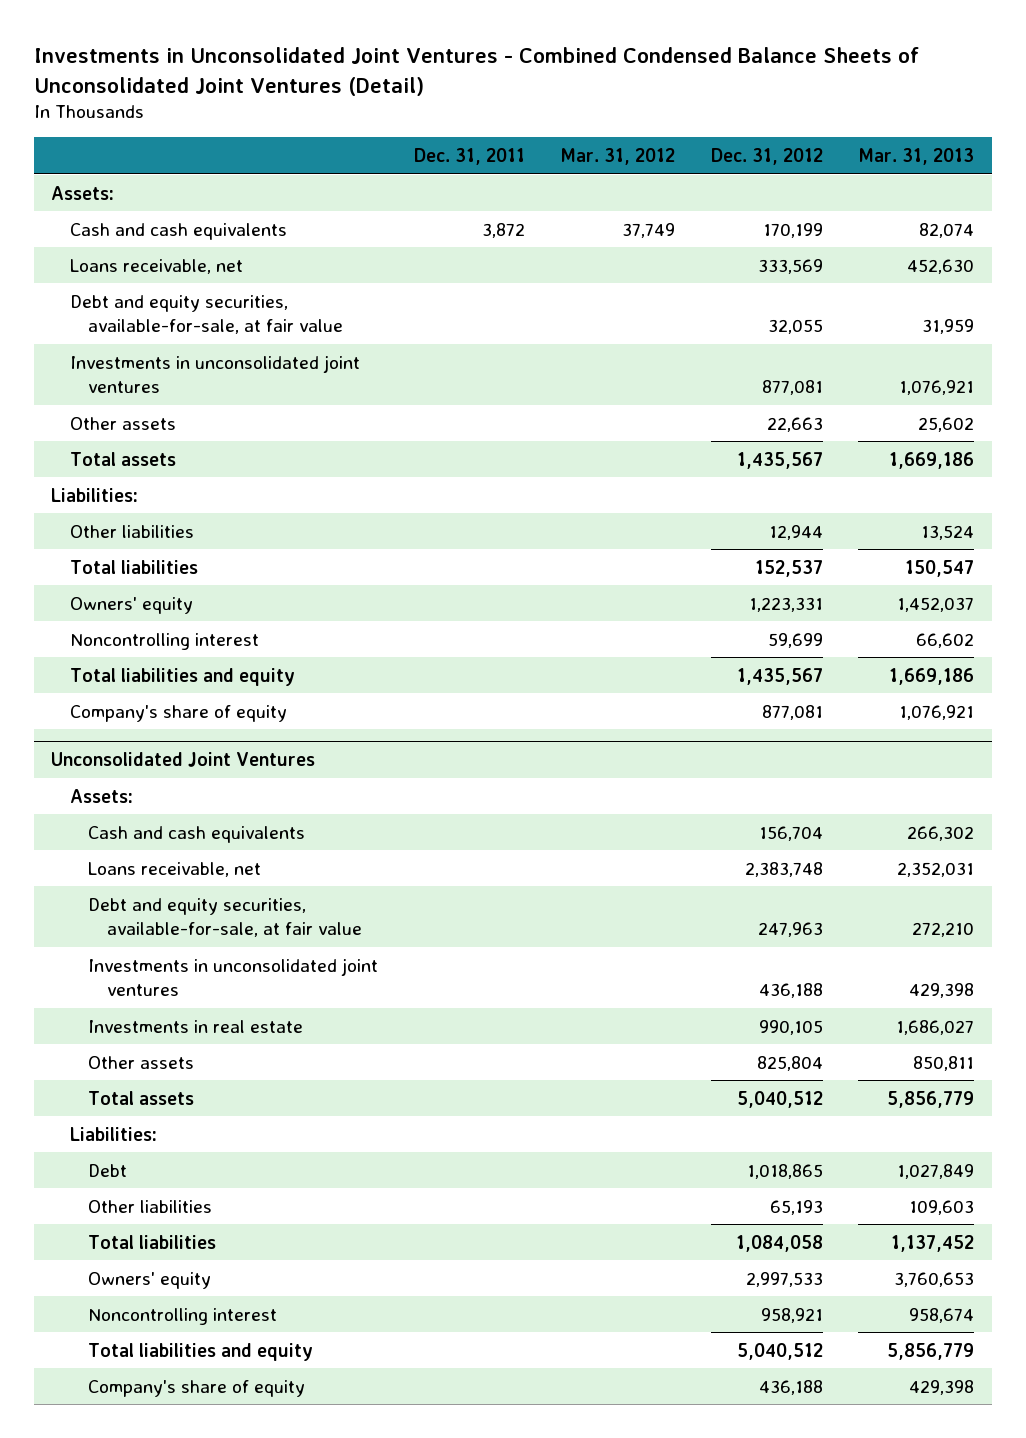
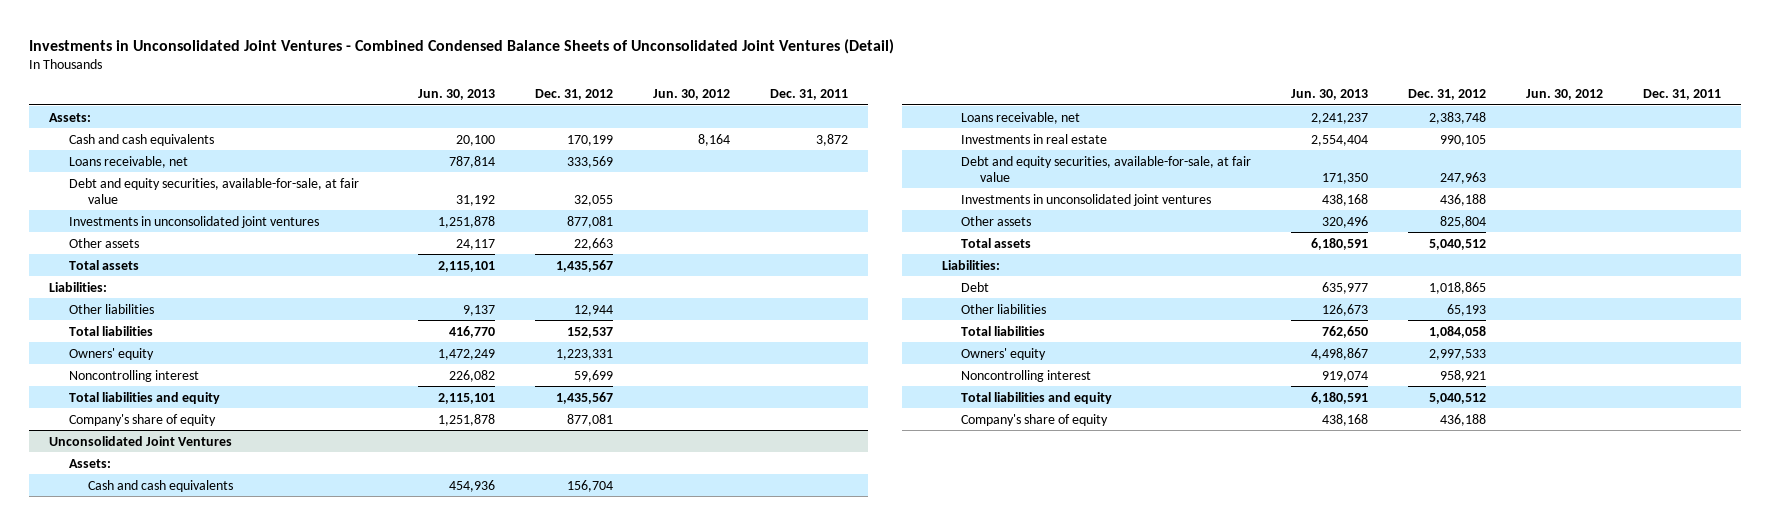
- | Dec. 31, 2011 | Mar. 31, 2012 | Dec. 31, 2012 | Mar. 31, 2013
+ | Jun. 30, 2013 | Dec. 31, 2012 | Jun. 30, 2012 | Dec. 31, 2011
@ Unconsolidated Joint Ventures
moved up: Investments in real estate | 2,554,404 | 990,105 | |

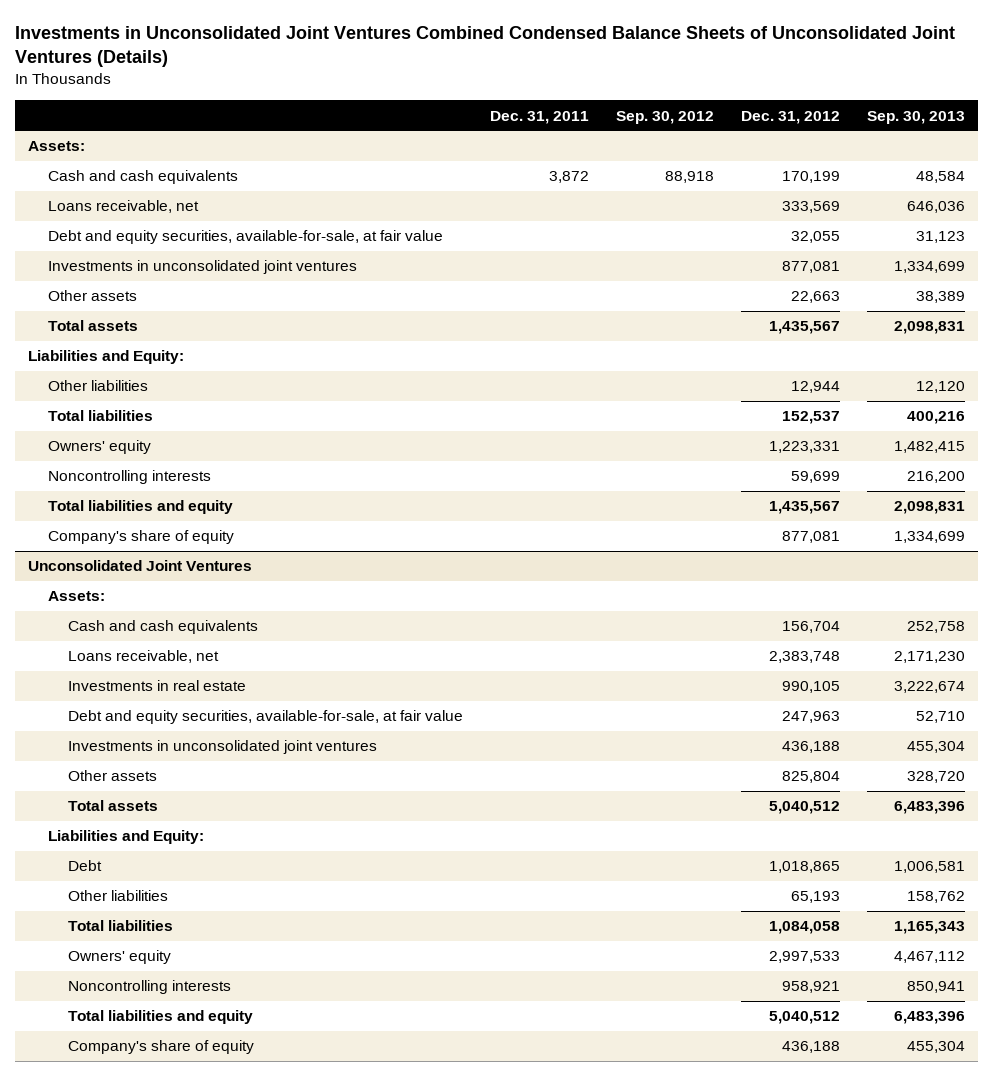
- Investments in Unconsolidated Joint Ventures - Combined Condensed Balance Sheets of Unconsolidated Joint Ventures (Detail)
+ Investments in Unconsolidated Joint Ventures Combined Condensed Balance Sheets of Unconsolidated Joint Ventures (Details)
- | Jun. 30, 2013 | Dec. 31, 2012 | Jun. 30, 2012 | Dec. 31, 2011
+ | Dec. 31, 2011 | Sep. 30, 2012 | Dec. 31, 2012 | Sep. 30, 2013
- Liabilities:
+ Liabilities and Equity:
- Noncontrolling interest | 226,082 | 59,699 | |
+ Noncontrolling interests | | | 59,699 | 216,200
@ Unconsolidated Joint Ventures
- Liabilities:
+ Liabilities and Equity:
- Noncontrolling interest | 919,074 | 958,921 | |
+ Noncontrolling interests | | | 958,921 | 850,941

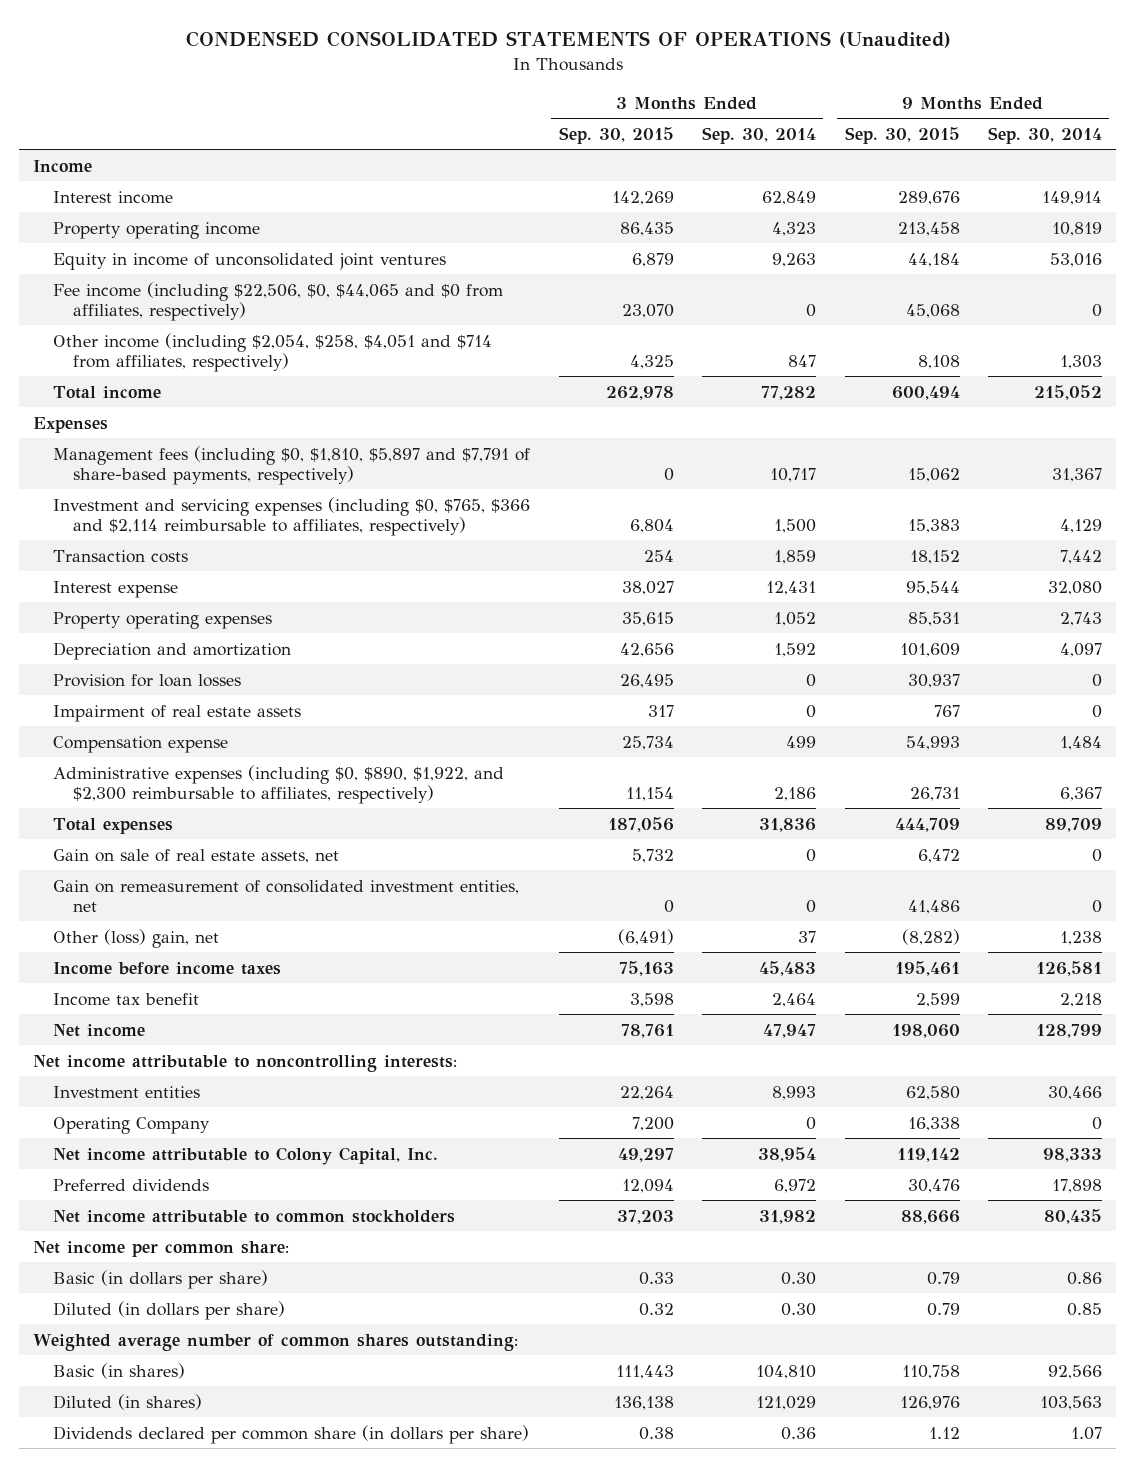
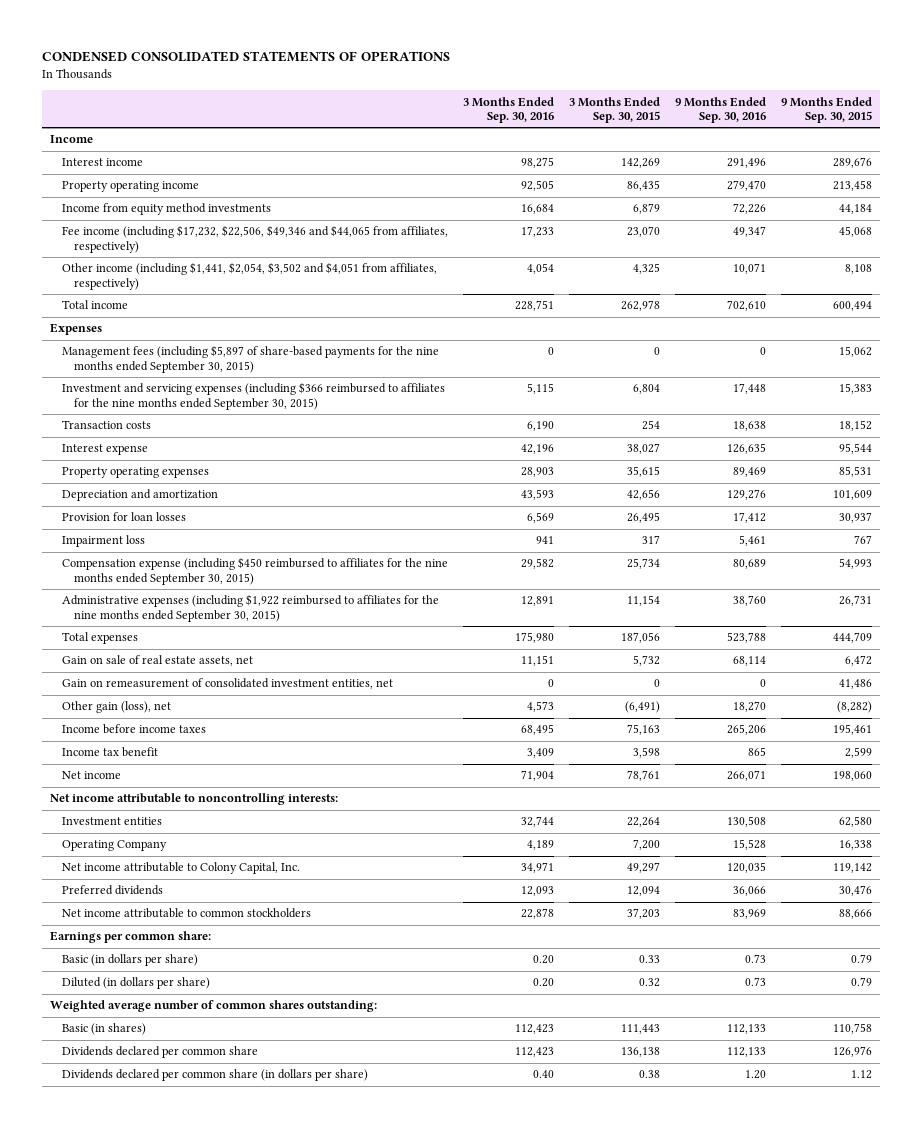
- CONDENSED CONSOLIDATED STATEMENTS OF OPERATIONS (Unaudited)
+ CONDENSED CONSOLIDATED STATEMENTS OF OPERATIONS
- | 3 Months Ended Sep. 30, 2015 | 3 Months Ended Sep. 30, 2014 | 9 Months Ended Sep. 30, 2015 | 9 Months Ended Sep. 30, 2014
+ | 3 Months Ended Sep. 30, 2016 | 3 Months Ended Sep. 30, 2015 | 9 Months Ended Sep. 30, 2016 | 9 Months Ended Sep. 30, 2015
- Equity in income of unconsolidated joint ventures | 6,879 | 9,263 | 44,184 | 53,016
- Fee income (including $22,506, $0, $44,065 and $0 from affiliates, respectively) | 23,070 | 0 | 45,068 | 0
- Other income (including $2,054, $258, $4,051 and $714 from affiliates, respectively) | 4,325 | 847 | 8,108 | 1,303
+ Income from equity method investments | 16,684 | 6,879 | 72,226 | 44,184
+ Fee income (including $17,232, $22,506, $49,346 and $44,065 from affiliates, respectively) | 17,233 | 23,070 | 49,347 | 45,068
+ Other income (including $1,441, $2,054, $3,502 and $4,051 from affiliates, respectively) | 4,054 | 4,325 | 10,071 | 8,108
- Management fees (including $0, $1,810, $5,897 and $7,791 of share-based payments, respectively) | 0 | 10,717 | 15,062 | 31,367
- Investment and servicing expenses (including $0, $765, $366 and $2,114 reimbursable to affiliates, respectively) | 6,804 | 1,500 | 15,383 | 4,129
+ Management fees (including $5,897 of share-based payments for the nine months ended September 30, 2015) | 0 | 0 | 0 | 15,062
+ Investment and servicing expenses (including $366 reimbursed to affiliates for the nine months ended September 30, 2015) | 5,115 | 6,804 | 17,448 | 15,383
- Impairment of real estate assets | 317 | 0 | 767 | 0
- Compensation expense | 25,734 | 499 | 54,993 | 1,484
- Administrative expenses (including $0, $890, $1,922, and $2,300 reimbursable to affiliates, respectively) | 11,154 | 2,186 | 26,731 | 6,367
+ Impairment loss | 941 | 317 | 5,461 | 767
+ Compensation expense (including $450 reimbursed to affiliates for the nine months ended September 30, 2015) | 29,582 | 25,734 | 80,689 | 54,993
+ Administrative expenses (including $1,922 reimbursed to affiliates for the nine months ended September 30, 2015) | 12,891 | 11,154 | 38,760 | 26,731
- Other (loss) gain, net | (6,491) | 37 | (8,282) | 1,238
+ Other gain (loss), net | 4,573 | (6,491) | 18,270 | (8,282)
- Net income per common share:
+ Earnings per common share:
- Diluted (in shares) | 136,138 | 121,029 | 126,976 | 103,563
+ Dividends declared per common share | 112,423 | 136,138 | 112,133 | 126,976

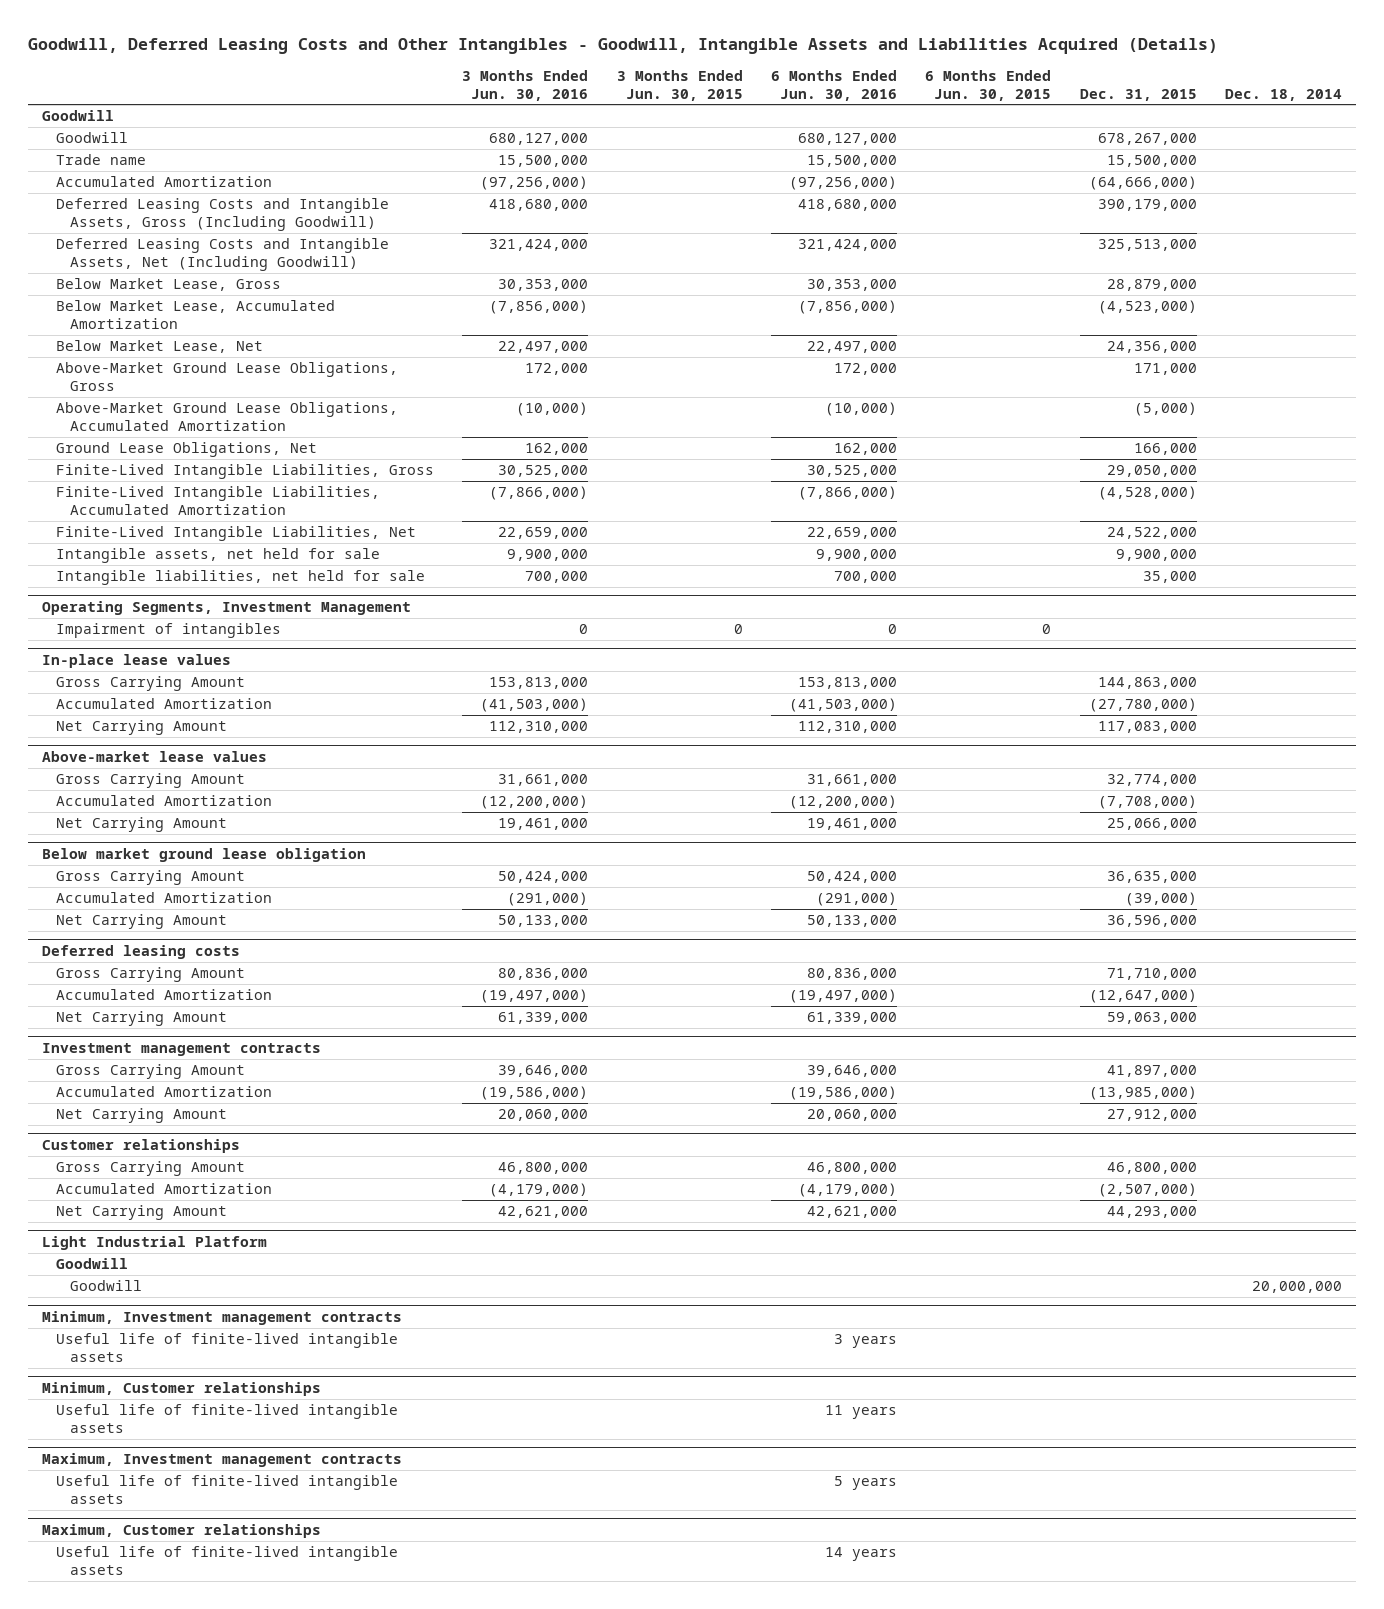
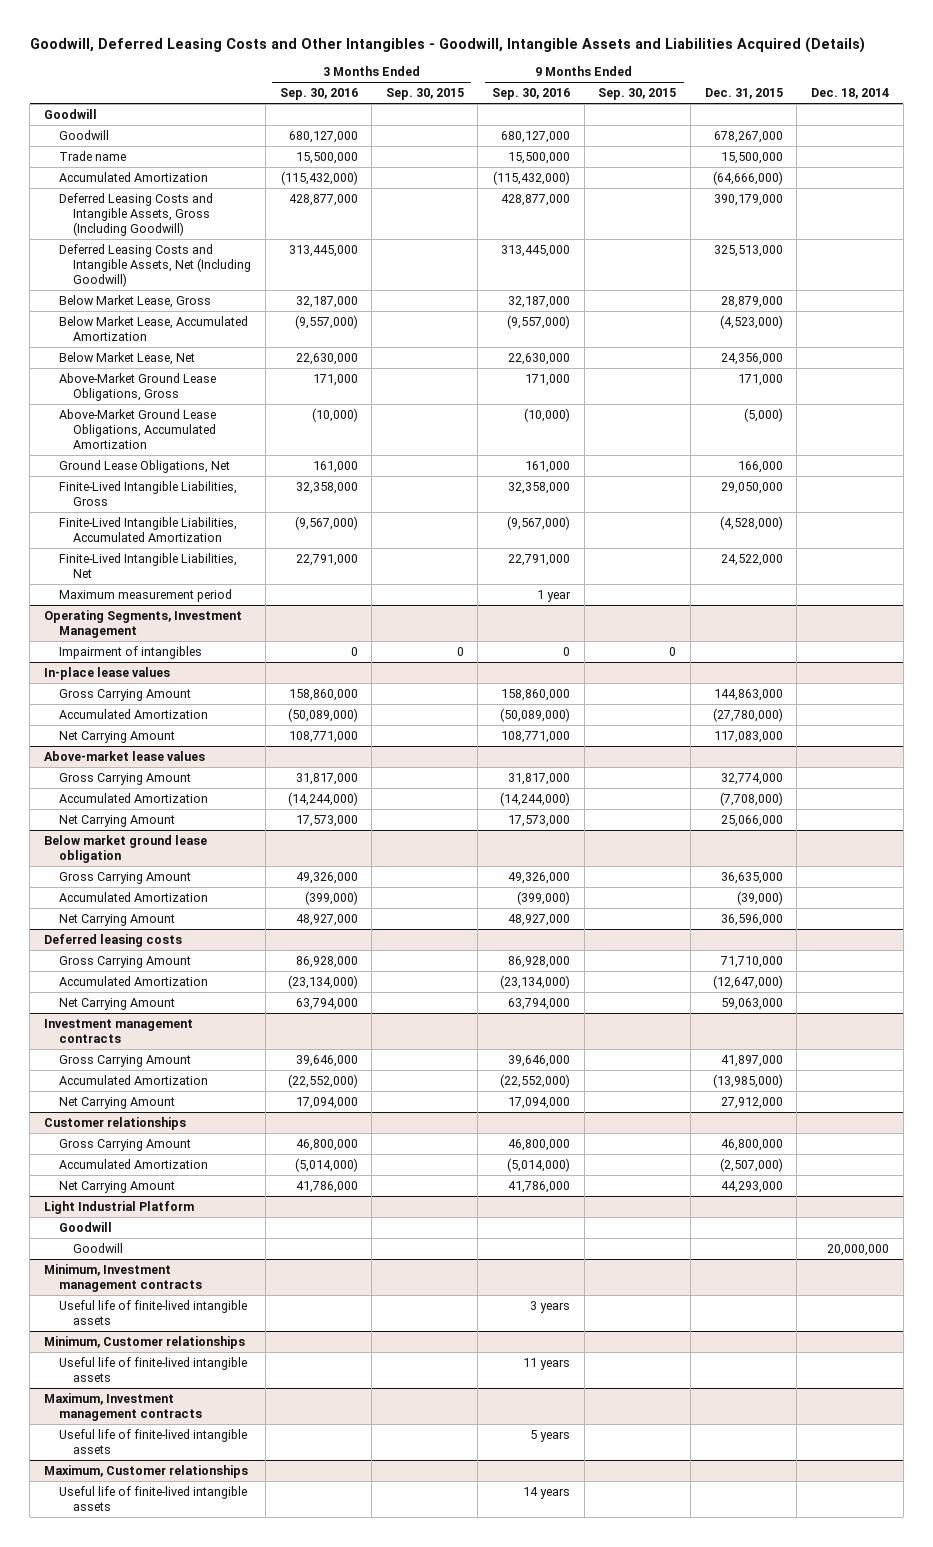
- | 3 Months Ended Jun. 30, 2016 | 3 Months Ended Jun. 30, 2015 | 6 Months Ended Jun. 30, 2016 | 6 Months Ended Jun. 30, 2015 | Dec. 31, 2015 | Dec. 18, 2014
+ | 3 Months Ended Sep. 30, 2016 | 3 Months Ended Sep. 30, 2015 | 9 Months Ended Sep. 30, 2016 | 9 Months Ended Sep. 30, 2015 | Dec. 31, 2015 | Dec. 18, 2014
- Intangible assets, net held for sale | 9,900,000 | | 9,900,000 | | 9,900,000 |
- Intangible liabilities, net held for sale | 700,000 | | 700,000 | | 35,000 |
+ Maximum measurement period | | | 1 year | | |

